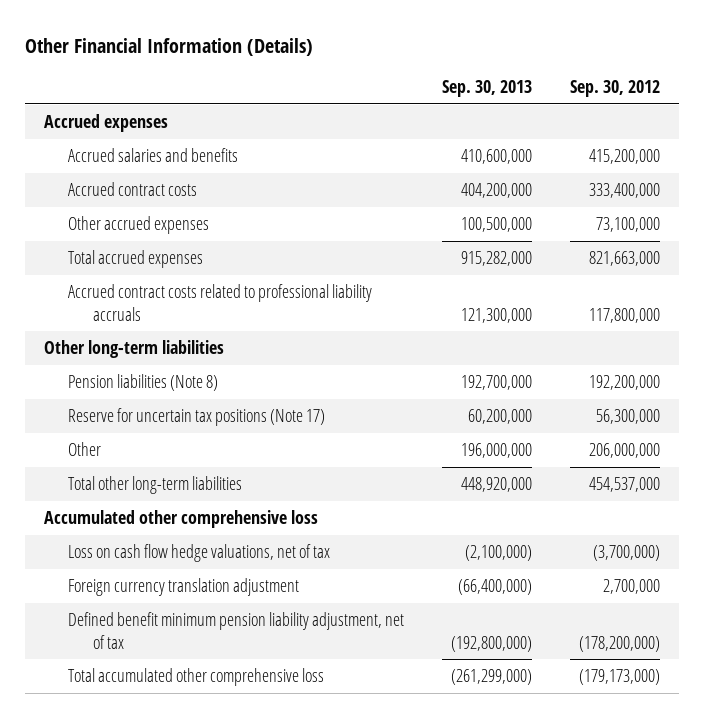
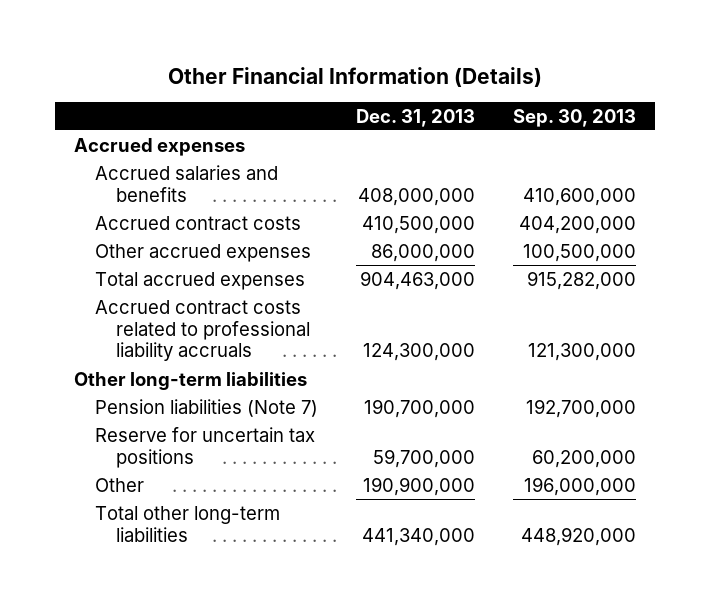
- | Sep. 30, 2013 | Sep. 30, 2012
+ | Dec. 31, 2013 | Sep. 30, 2013
- Pension liabilities (Note 8) | 192,700,000 | 192,200,000
- Reserve for uncertain tax positions (Note 17) | 60,200,000 | 56,300,000
+ Pension liabilities (Note 7) | 190,700,000 | 192,700,000
+ Reserve for uncertain tax positions | 59,700,000 | 60,200,000
- Accumulated other comprehensive loss
- Loss on cash flow hedge valuations, net of tax | (2,100,000) | (3,700,000)
- Foreign currency translation adjustment | (66,400,000) | 2,700,000
- Defined benefit minimum pension liability adjustment, net of tax | (192,800,000) | (178,200,000)
- Total accumulated other comprehensive loss | (261,299,000) | (179,173,000)

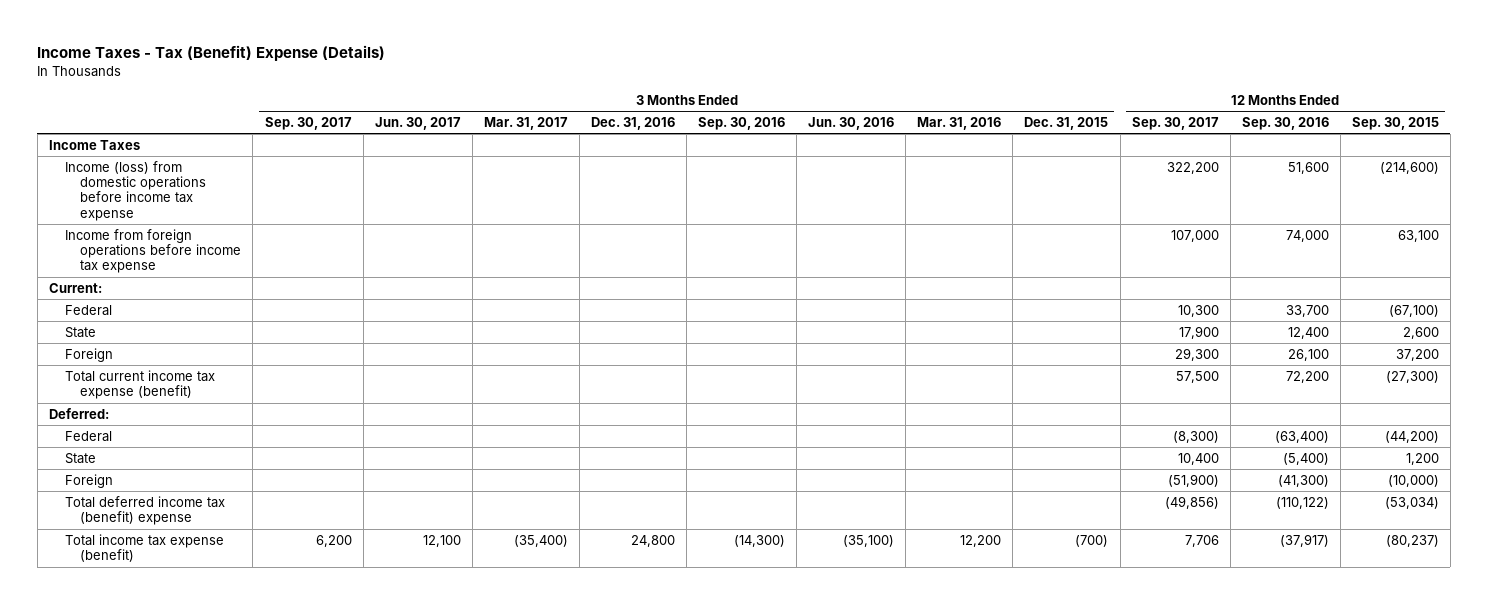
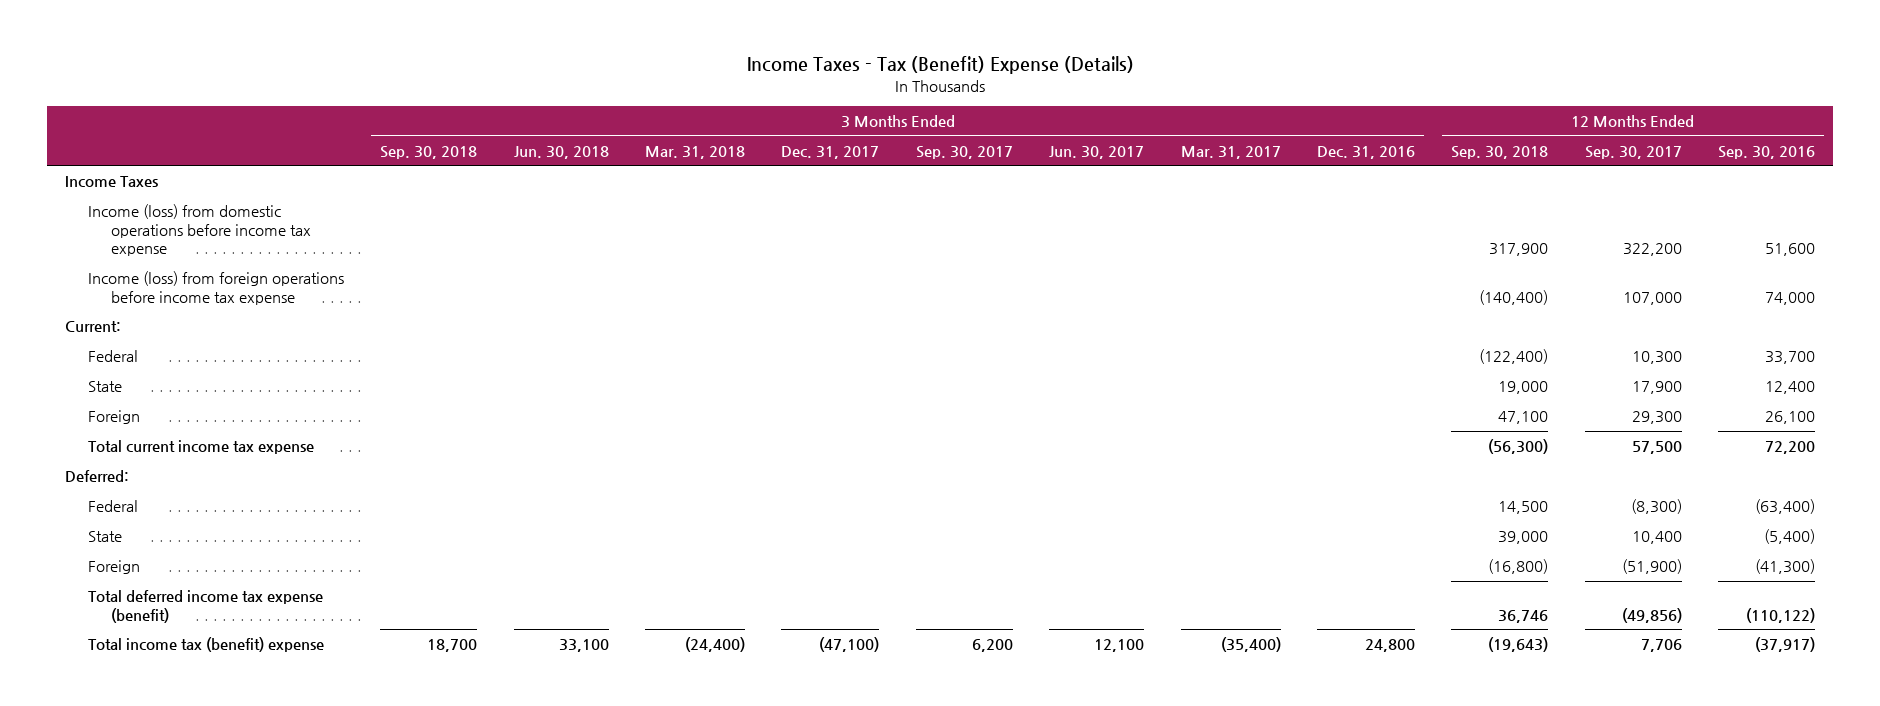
- | 3 Months Ended Sep. 30, 2017 | 3 Months Ended Jun. 30, 2017 | 3 Months Ended Mar. 31, 2017 | 3 Months Ended Dec. 31, 2016 | 3 Months Ended Sep. 30, 2016 | 3 Months Ended Jun. 30, 2016 | 3 Months Ended Mar. 31, 2016 | 3 Months Ended Dec. 31, 2015 | 12 Months Ended Sep. 30, 2017 | 12 Months Ended Sep. 30, 2016 | 12 Months Ended Sep. 30, 2015
+ | 3 Months Ended Sep. 30, 2018 | 3 Months Ended Jun. 30, 2018 | 3 Months Ended Mar. 31, 2018 | 3 Months Ended Dec. 31, 2017 | 3 Months Ended Sep. 30, 2017 | 3 Months Ended Jun. 30, 2017 | 3 Months Ended Mar. 31, 2017 | 3 Months Ended Dec. 31, 2016 | 12 Months Ended Sep. 30, 2018 | 12 Months Ended Sep. 30, 2017 | 12 Months Ended Sep. 30, 2016
- Income from foreign operations before income tax expense | | | | | | | | | 107,000 | 74,000 | 63,100
+ Income (loss) from foreign operations before income tax expense | | | | | | | | | (140,400) | 107,000 | 74,000
- Total current income tax expense (benefit) | | | | | | | | | 57,500 | 72,200 | (27,300)
+ Total current income tax expense | | | | | | | | | (56,300) | 57,500 | 72,200
- Total deferred income tax (benefit) expense | | | | | | | | | (49,856) | (110,122) | (53,034)
- Total income tax expense (benefit) | 6,200 | 12,100 | (35,400) | 24,800 | (14,300) | (35,100) | 12,200 | (700) | 7,706 | (37,917) | (80,237)
+ Total deferred income tax expense (benefit) | | | | | | | | | 36,746 | (49,856) | (110,122)
+ Total income tax (benefit) expense | 18,700 | 33,100 | (24,400) | (47,100) | 6,200 | 12,100 | (35,400) | 24,800 | (19,643) | 7,706 | (37,917)

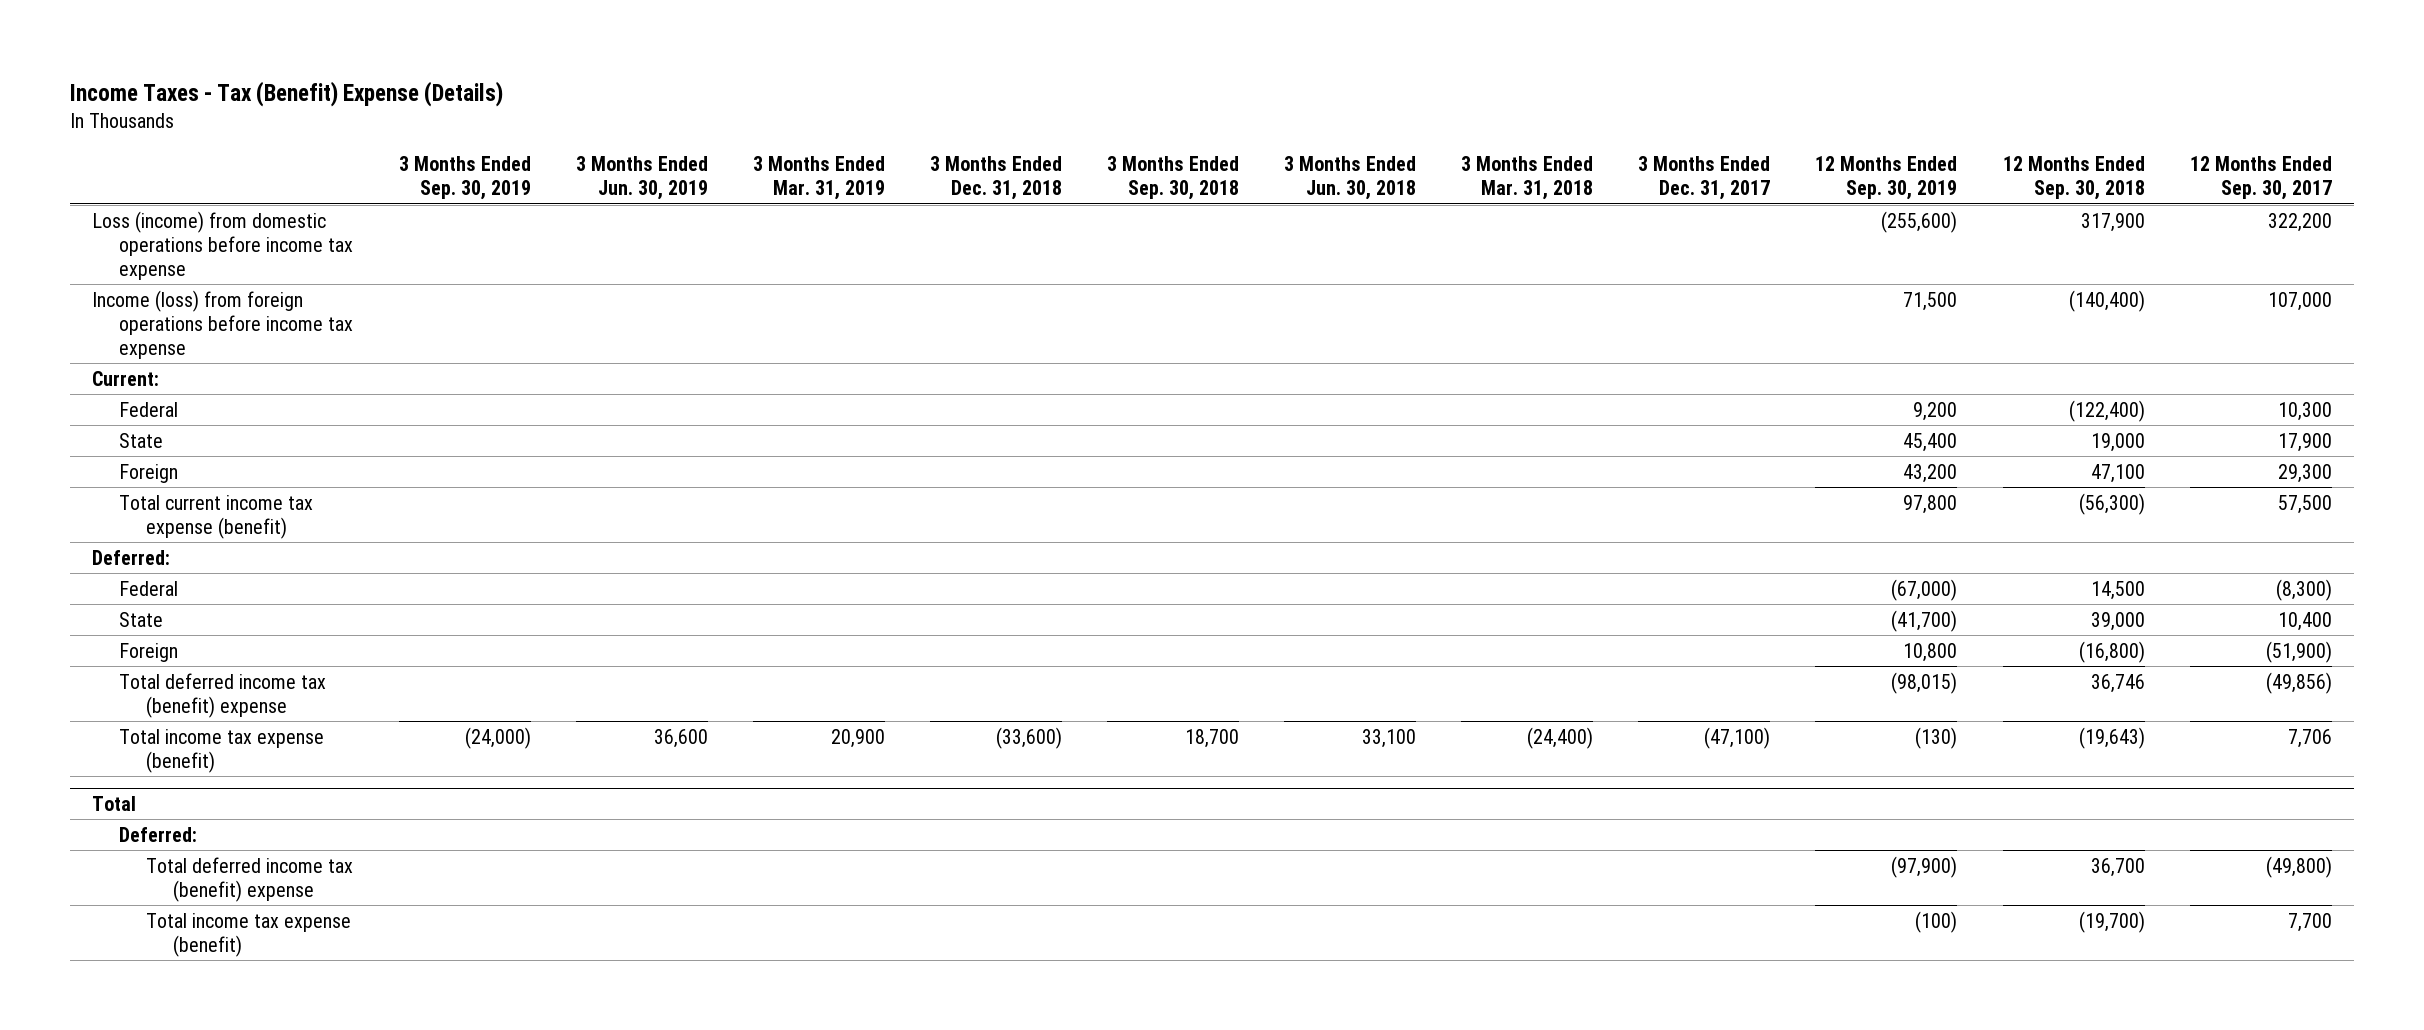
- | 3 Months Ended Sep. 30, 2018 | 3 Months Ended Jun. 30, 2018 | 3 Months Ended Mar. 31, 2018 | 3 Months Ended Dec. 31, 2017 | 3 Months Ended Sep. 30, 2017 | 3 Months Ended Jun. 30, 2017 | 3 Months Ended Mar. 31, 2017 | 3 Months Ended Dec. 31, 2016 | 12 Months Ended Sep. 30, 2018 | 12 Months Ended Sep. 30, 2017 | 12 Months Ended Sep. 30, 2016
+ | 3 Months Ended Sep. 30, 2019 | 3 Months Ended Jun. 30, 2019 | 3 Months Ended Mar. 31, 2019 | 3 Months Ended Dec. 31, 2018 | 3 Months Ended Sep. 30, 2018 | 3 Months Ended Jun. 30, 2018 | 3 Months Ended Mar. 31, 2018 | 3 Months Ended Dec. 31, 2017 | 12 Months Ended Sep. 30, 2019 | 12 Months Ended Sep. 30, 2018 | 12 Months Ended Sep. 30, 2017
- Income Taxes
- Income (loss) from domestic operations before income tax expense | | | | | | | | | 317,900 | 322,200 | 51,600
+ Loss (income) from domestic operations before income tax expense | | | | | | | | | (255,600) | 317,900 | 322,200
- Total current income tax expense | | | | | | | | | (56,300) | 57,500 | 72,200
+ Total current income tax expense (benefit) | | | | | | | | | 97,800 | (56,300) | 57,500
- Total deferred income tax expense (benefit) | | | | | | | | | 36,746 | (49,856) | (110,122)
- Total income tax (benefit) expense | 18,700 | 33,100 | (24,400) | (47,100) | 6,200 | 12,100 | (35,400) | 24,800 | (19,643) | 7,706 | (37,917)
+ Total deferred income tax (benefit) expense | | | | | | | | | (98,015) | 36,746 | (49,856)
+ Total income tax expense (benefit) | (24,000) | 36,600 | 20,900 | (33,600) | 18,700 | 33,100 | (24,400) | (47,100) | (130) | (19,643) | 7,706
+ Total
+ Deferred:
+ Total deferred income tax (benefit) expense | | | | | | | | | (97,900) | 36,700 | (49,800)
+ Total income tax expense (benefit) | | | | | | | | | (100) | (19,700) | 7,700

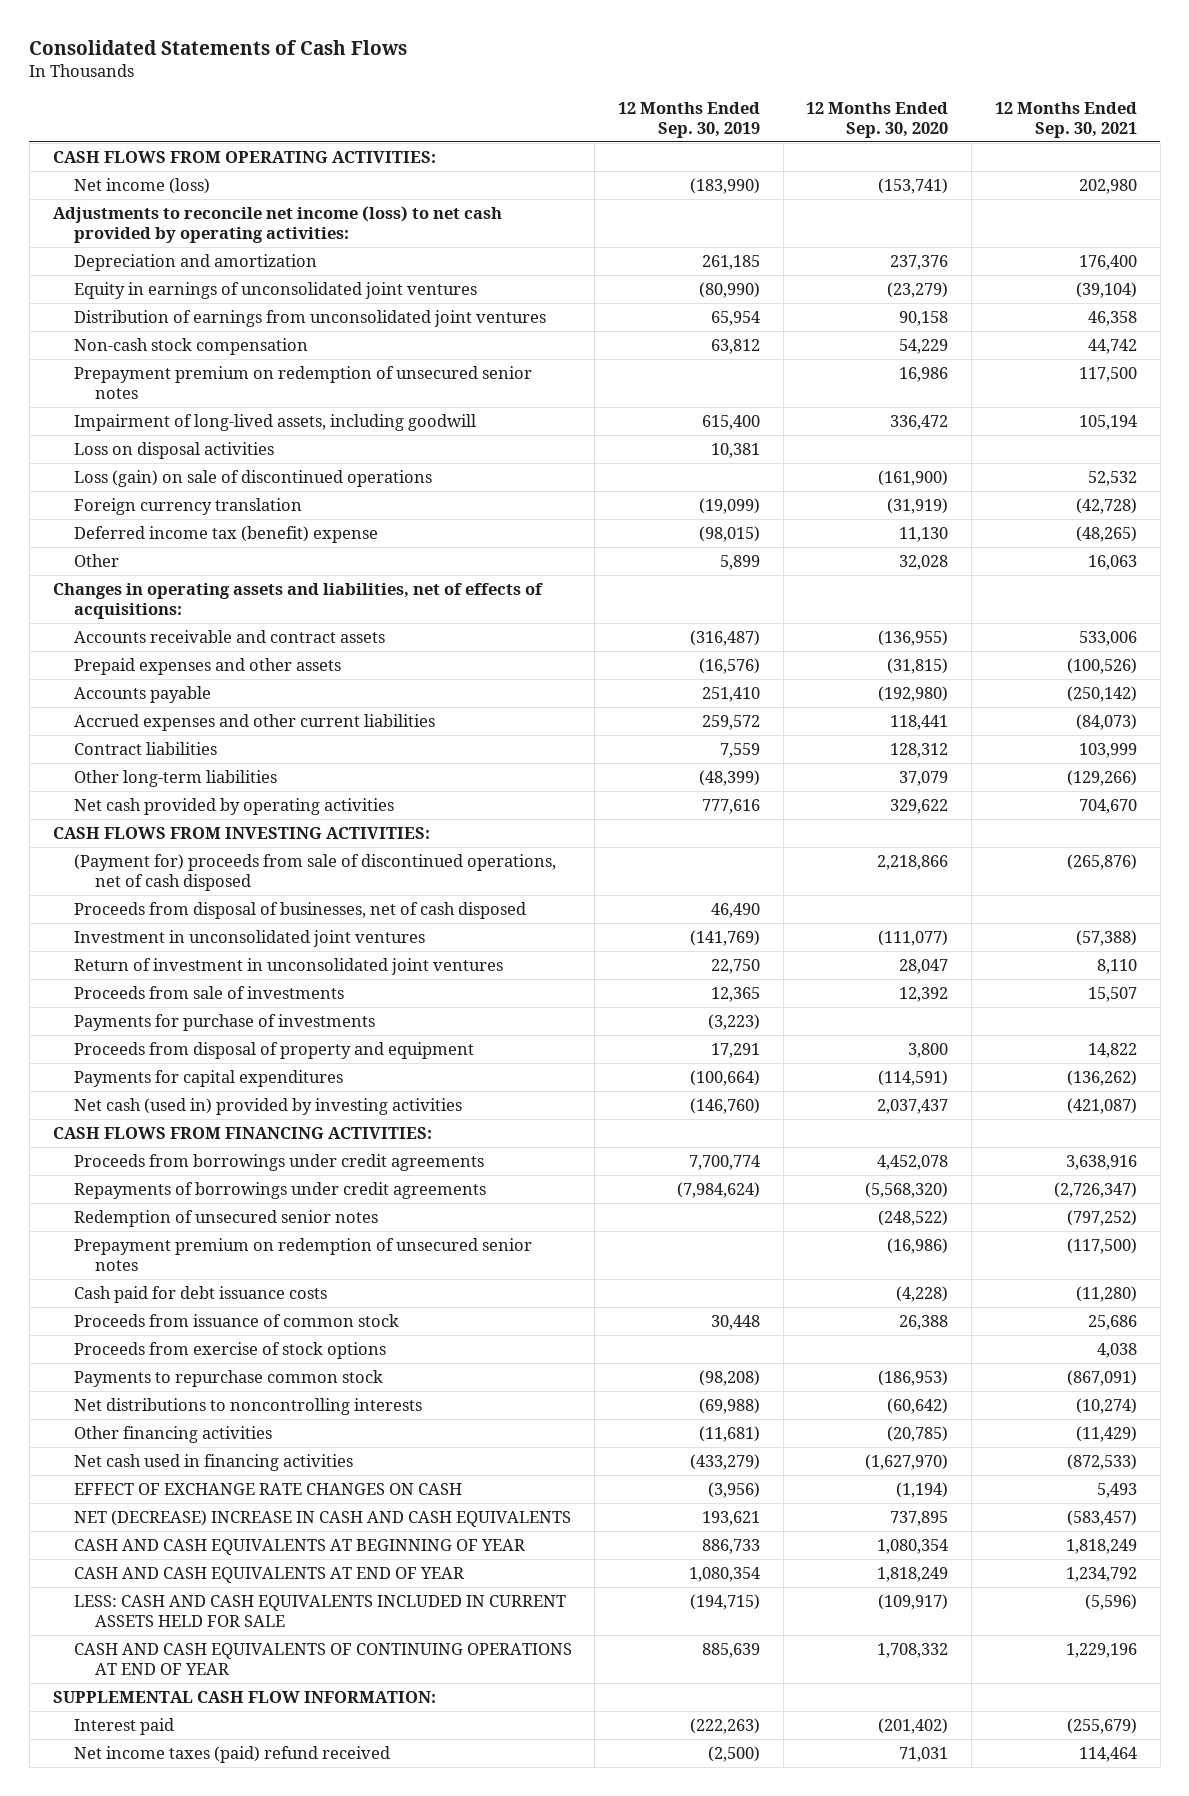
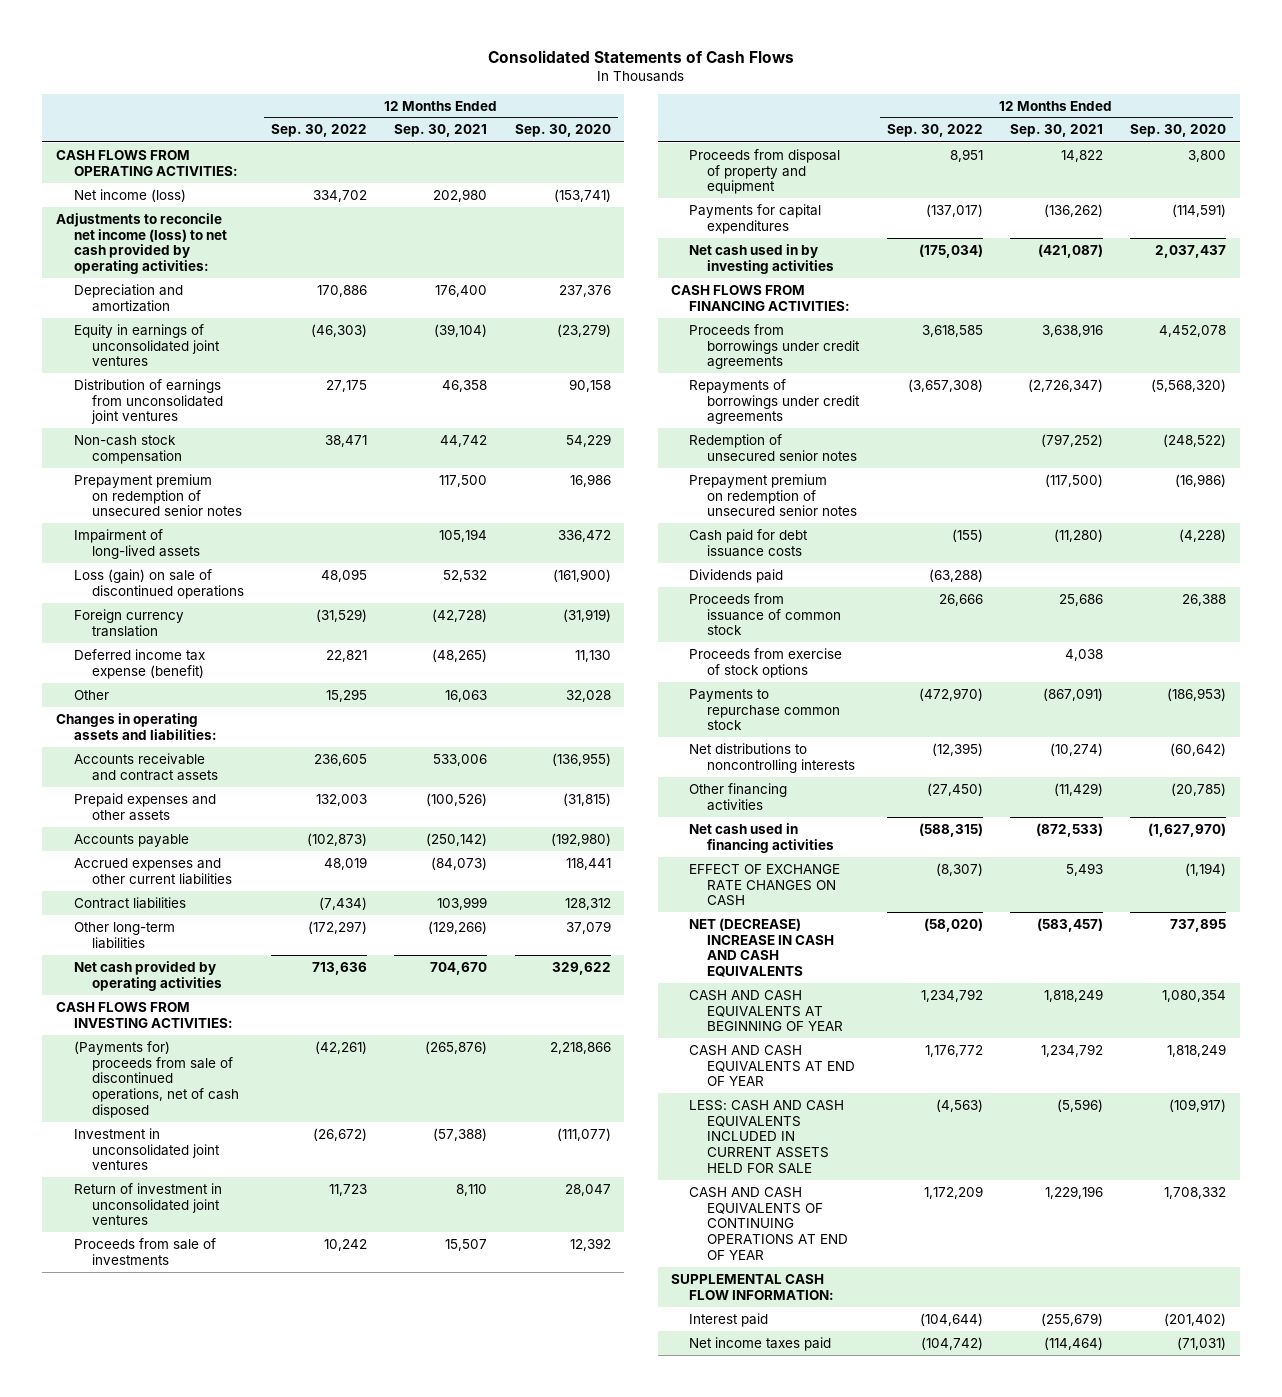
- | 12 Months Ended Sep. 30, 2019 | 12 Months Ended Sep. 30, 2020 | 12 Months Ended Sep. 30, 2021
+ | 12 Months Ended Sep. 30, 2022 | 12 Months Ended Sep. 30, 2021 | 12 Months Ended Sep. 30, 2020
- Impairment of long-lived assets, including goodwill | 615,400 | 336,472 | 105,194
- Loss on disposal activities | 10,381 | |
+ Impairment of long-lived assets | | 105,194 | 336,472
- Deferred income tax (benefit) expense | (98,015) | 11,130 | (48,265)
+ Deferred income tax expense (benefit) | 22,821 | (48,265) | 11,130
- Changes in operating assets and liabilities, net of effects of acquisitions:
+ Changes in operating assets and liabilities:
- (Payment for) proceeds from sale of discontinued operations, net of cash disposed | | 2,218,866 | (265,876)
- Proceeds from disposal of businesses, net of cash disposed | 46,490 | |
+ (Payments for) proceeds from sale of discontinued operations, net of cash disposed | (42,261) | (265,876) | 2,218,866
- Payments for purchase of investments | (3,223) | |
- Net cash (used in) provided by investing activities | (146,760) | 2,037,437 | (421,087)
+ Net cash used in by investing activities | (175,034) | (421,087) | 2,037,437
+ Dividends paid | (63,288) | |
- Net income taxes (paid) refund received | (2,500) | 71,031 | 114,464
+ Net income taxes paid | (104,742) | (114,464) | (71,031)

